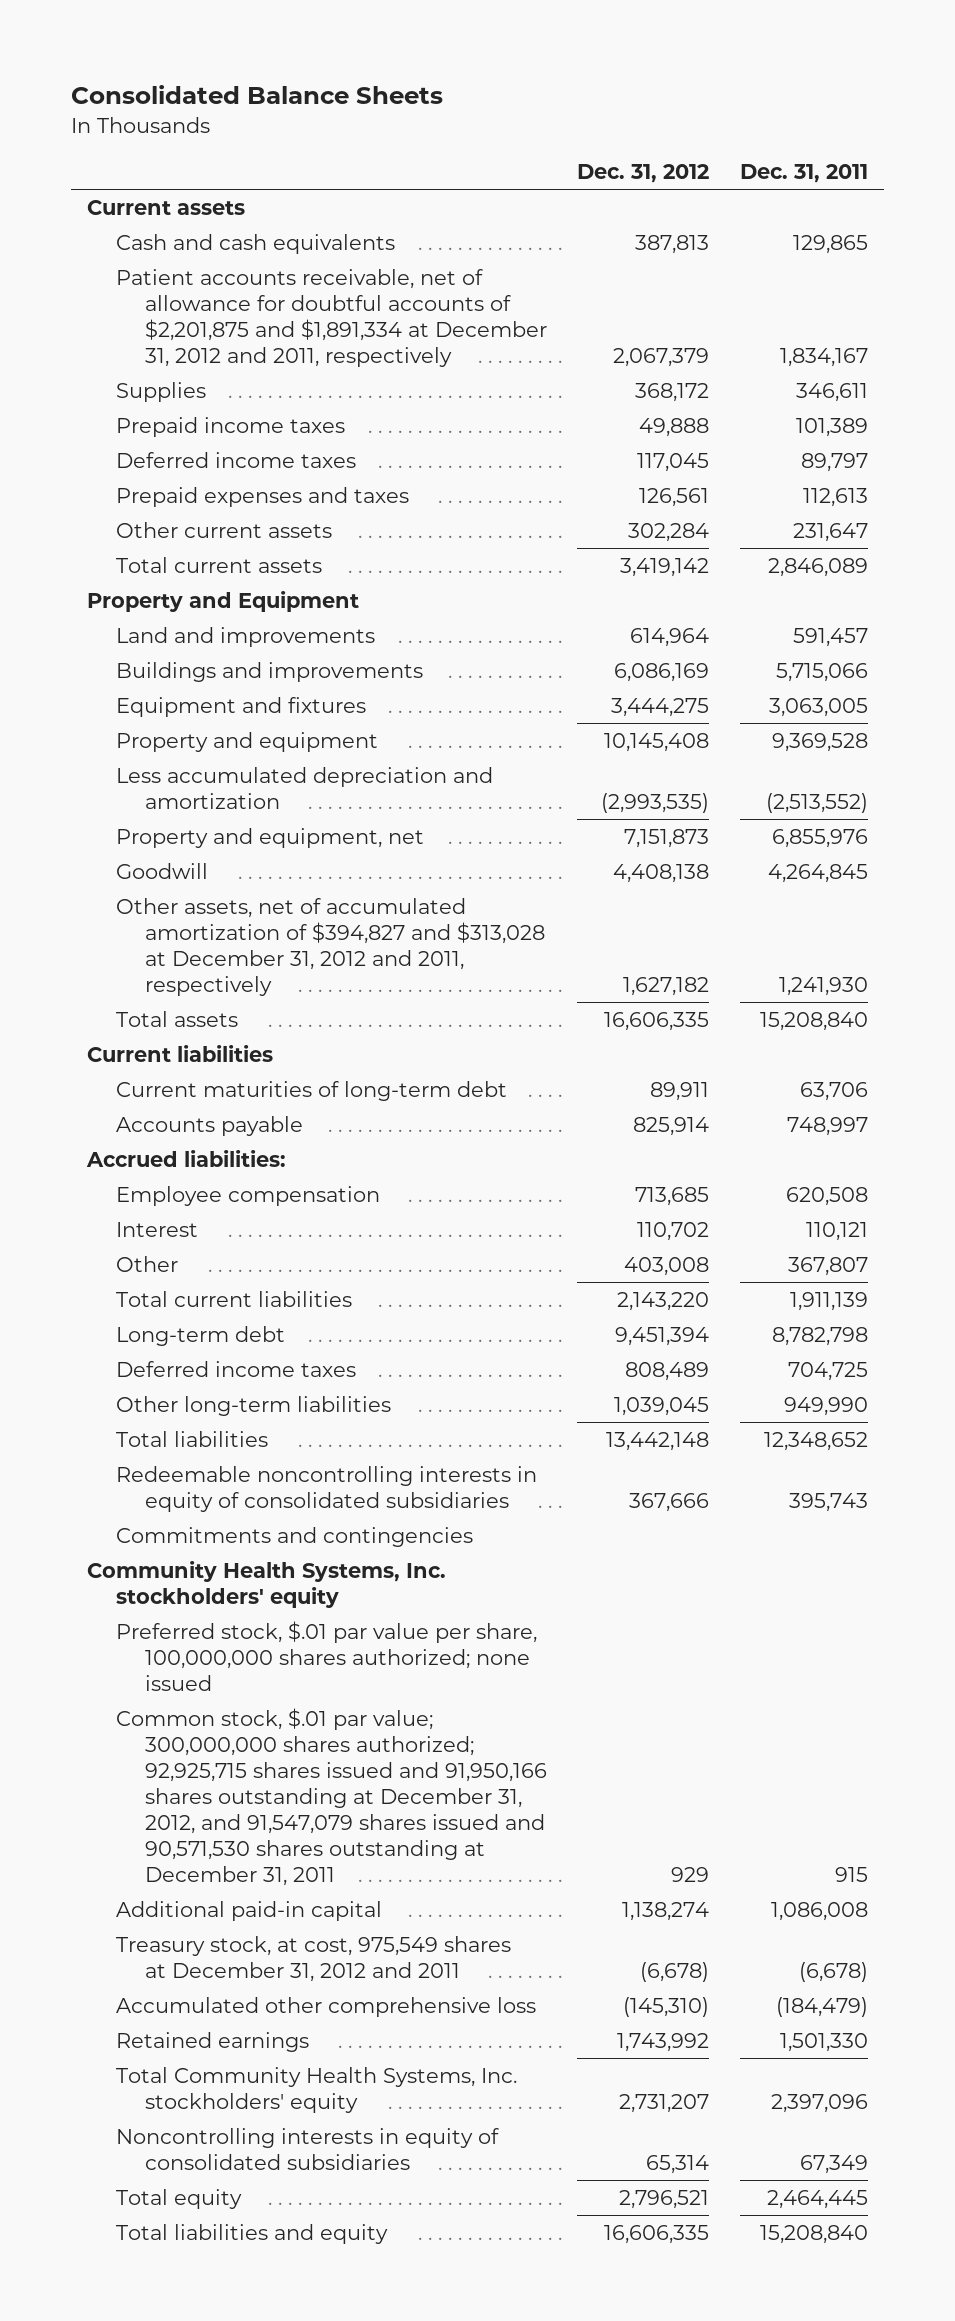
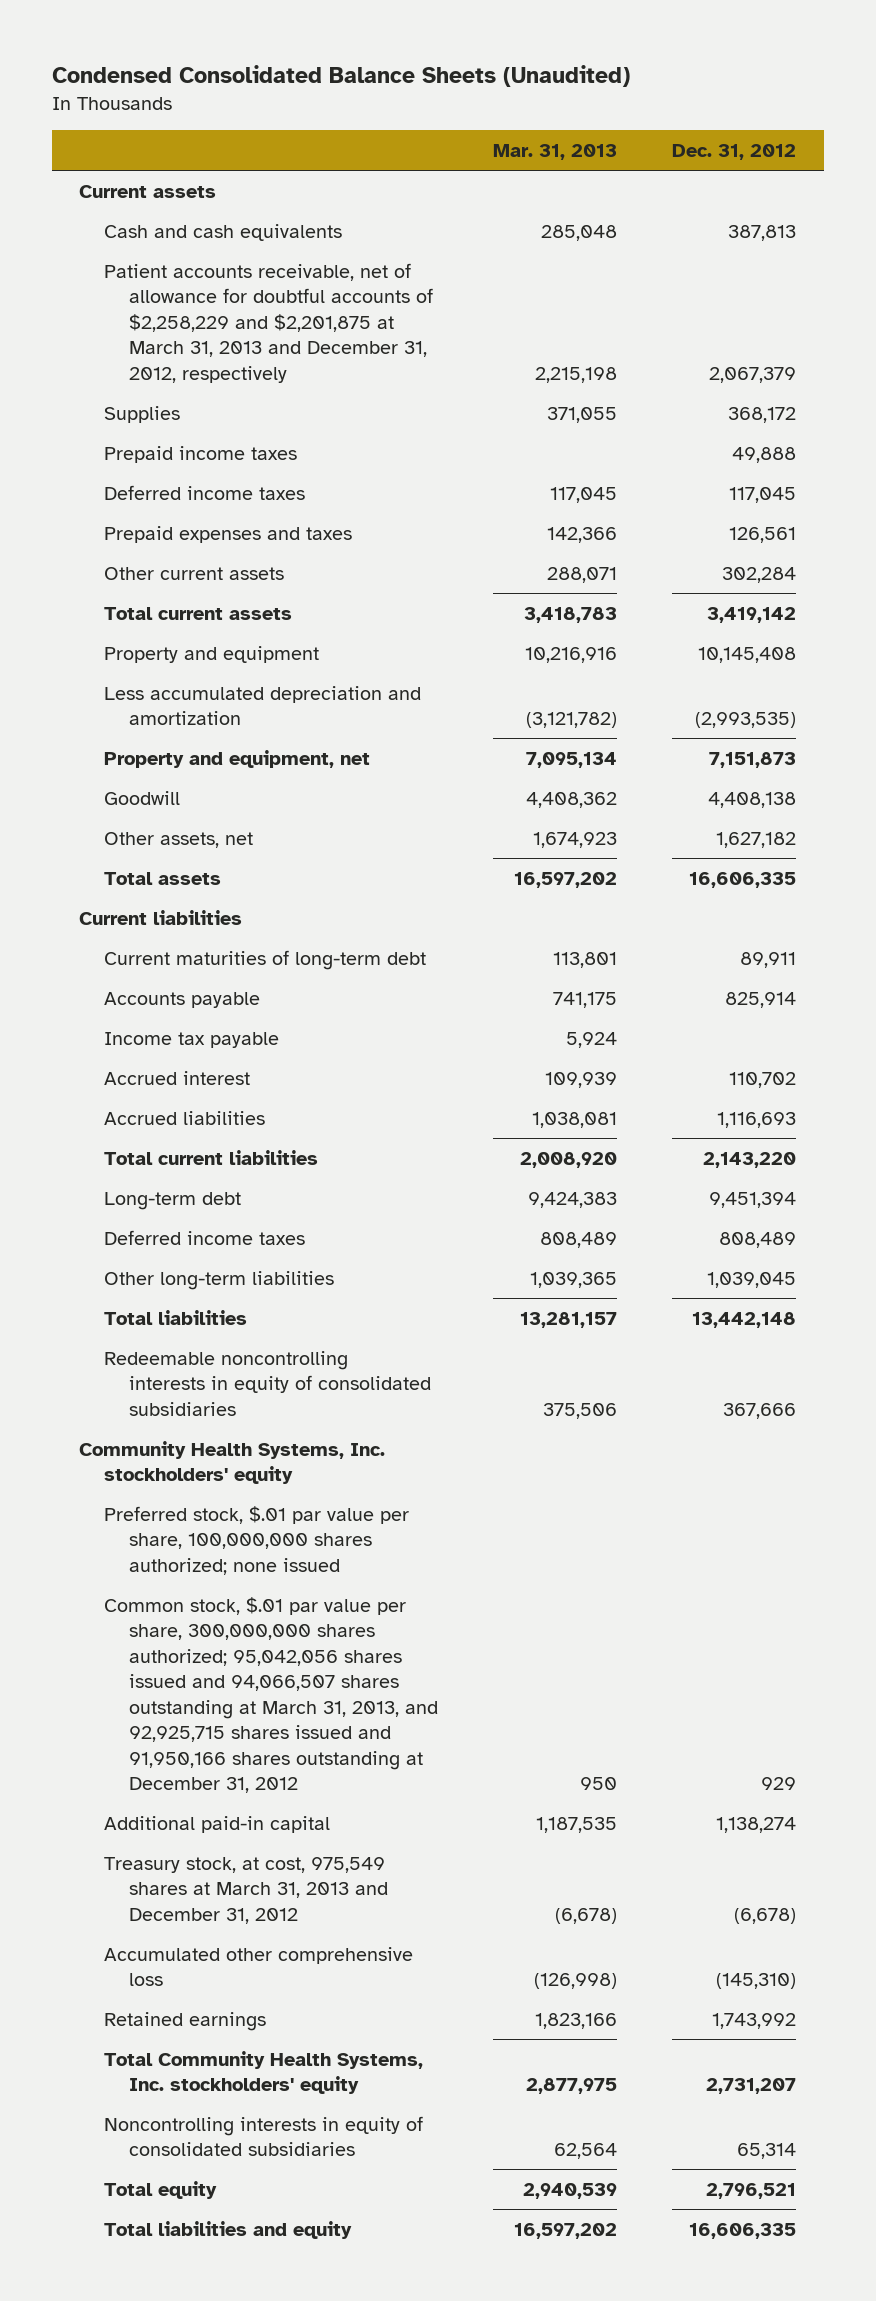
- Consolidated Balance Sheets
+ Condensed Consolidated Balance Sheets (Unaudited)
- | Dec. 31, 2012 | Dec. 31, 2011
+ | Mar. 31, 2013 | Dec. 31, 2012
- Patient accounts receivable, net of allowance for doubtful accounts of $2,201,875 and $1,891,334 at December 31, 2012 and 2011, respectively | 2,067,379 | 1,834,167
+ Patient accounts receivable, net of allowance for doubtful accounts of $2,258,229 and $2,201,875 at March 31, 2013 and December 31, 2012, respectively | 2,215,198 | 2,067,379
- Property and Equipment
- Land and improvements | 614,964 | 591,457
- Buildings and improvements | 6,086,169 | 5,715,066
- Equipment and fixtures | 3,444,275 | 3,063,005
- Other assets, net of accumulated amortization of $394,827 and $313,028 at December 31, 2012 and 2011, respectively | 1,627,182 | 1,241,930
+ Other assets, net | 1,674,923 | 1,627,182
- Accrued liabilities:
- Employee compensation | 713,685 | 620,508
- Interest | 110,702 | 110,121
- Other | 403,008 | 367,807
+ Income tax payable | 5,924 |
+ Accrued interest | 109,939 | 110,702
+ Accrued liabilities | 1,038,081 | 1,116,693
- Commitments and contingencies
- Common stock, $.01 par value; 300,000,000 shares authorized; 92,925,715 shares issued and 91,950,166 shares outstanding at December 31, 2012, and 91,547,079 shares issued and 90,571,530 shares outstanding at December 31, 2011 | 929 | 915
+ Common stock, $.01 par value per share, 300,000,000 shares authorized; 95,042,056 shares issued and 94,066,507 shares outstanding at March 31, 2013, and 92,925,715 shares issued and 91,950,166 shares outstanding at December 31, 2012 | 950 | 929
- Treasury stock, at cost, 975,549 shares at December 31, 2012 and 2011 | (6,678) | (6,678)
+ Treasury stock, at cost, 975,549 shares at March 31, 2013 and December 31, 2012 | (6,678) | (6,678)

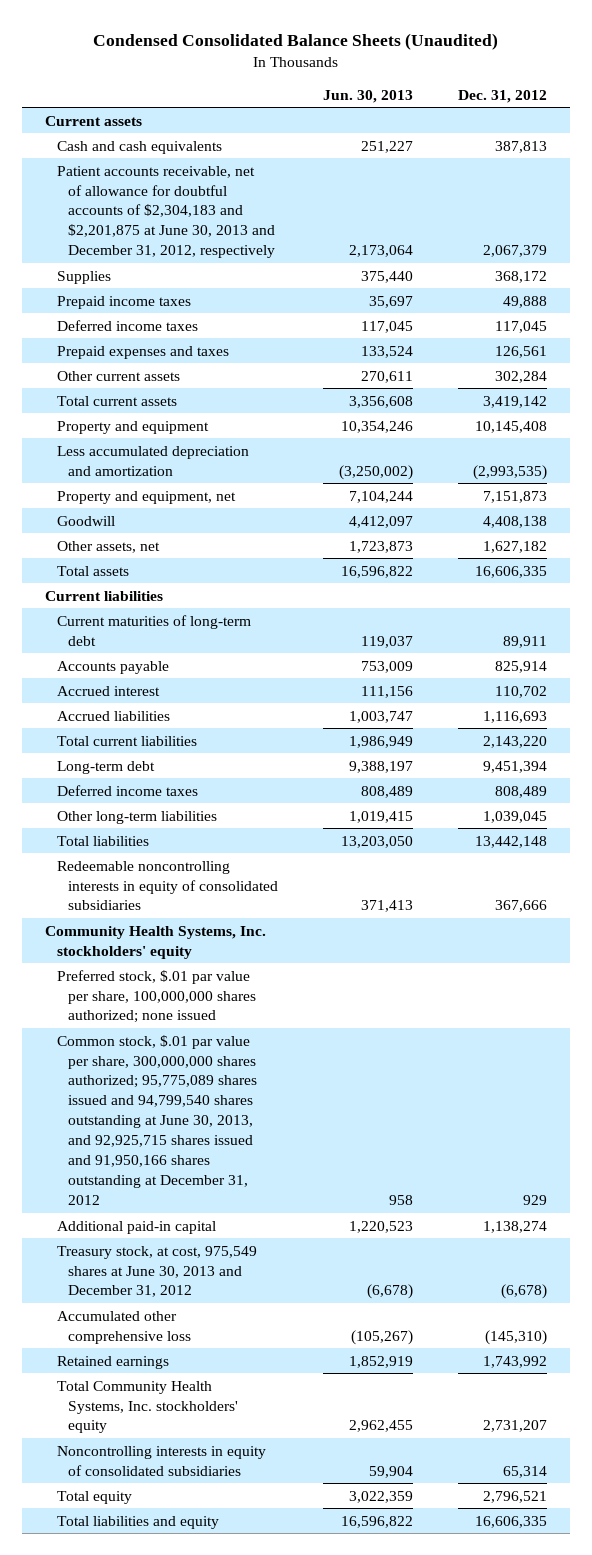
- | Mar. 31, 2013 | Dec. 31, 2012
+ | Jun. 30, 2013 | Dec. 31, 2012
- Patient accounts receivable, net of allowance for doubtful accounts of $2,258,229 and $2,201,875 at March 31, 2013 and December 31, 2012, respectively | 2,215,198 | 2,067,379
+ Patient accounts receivable, net of allowance for doubtful accounts of $2,304,183 and $2,201,875 at June 30, 2013 and December 31, 2012, respectively | 2,173,064 | 2,067,379
- Income tax payable | 5,924 |
- Common stock, $.01 par value per share, 300,000,000 shares authorized; 95,042,056 shares issued and 94,066,507 shares outstanding at March 31, 2013, and 92,925,715 shares issued and 91,950,166 shares outstanding at December 31, 2012 | 950 | 929
+ Common stock, $.01 par value per share, 300,000,000 shares authorized; 95,775,089 shares issued and 94,799,540 shares outstanding at June 30, 2013, and 92,925,715 shares issued and 91,950,166 shares outstanding at December 31, 2012 | 958 | 929
- Treasury stock, at cost, 975,549 shares at March 31, 2013 and December 31, 2012 | (6,678) | (6,678)
+ Treasury stock, at cost, 975,549 shares at June 30, 2013 and December 31, 2012 | (6,678) | (6,678)

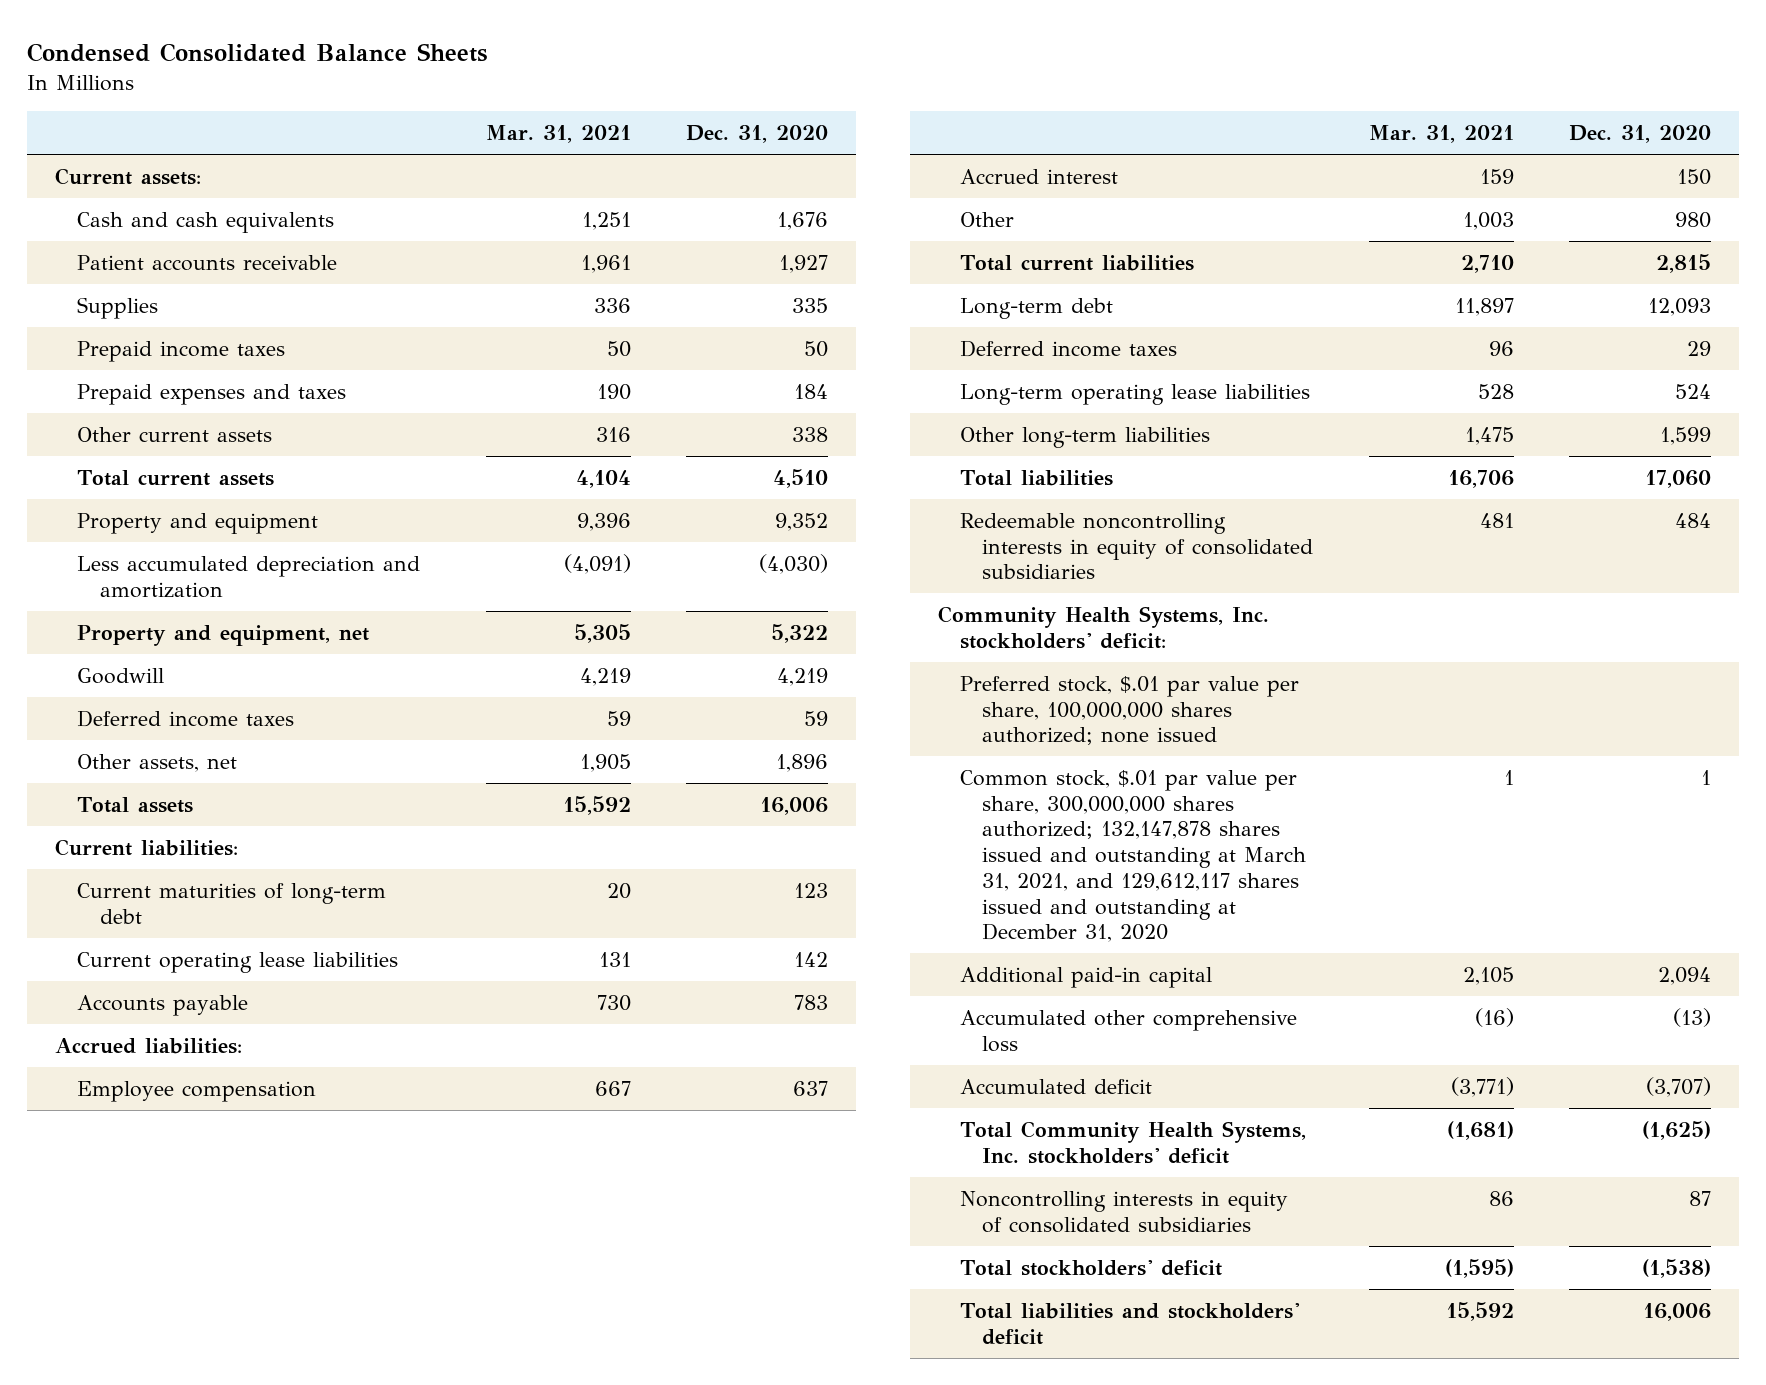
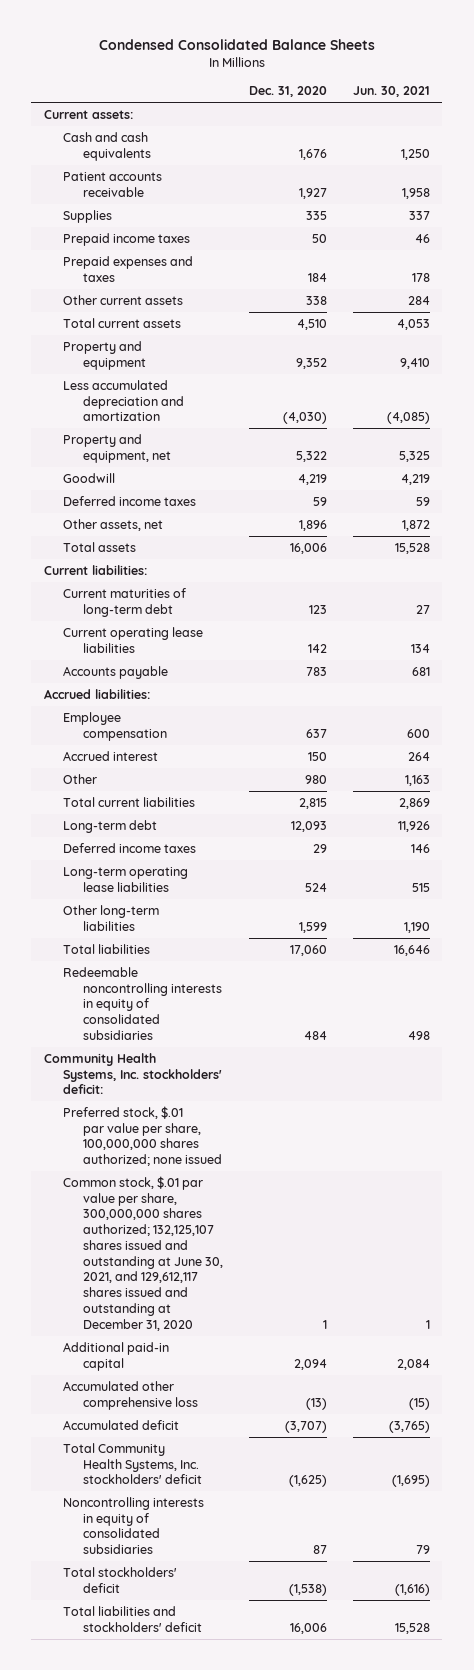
- | Mar. 31, 2021 | Dec. 31, 2020
+ | Dec. 31, 2020 | Jun. 30, 2021
- Common stock, $.01 par value per share, 300,000,000 shares authorized; 132,147,878 shares issued and outstanding at March 31, 2021, and 129,612,117 shares issued and outstanding at December 31, 2020 | 1 | 1
+ Common stock, $.01 par value per share, 300,000,000 shares authorized; 132,125,107 shares issued and outstanding at June 30, 2021, and 129,612,117 shares issued and outstanding at December 31, 2020 | 1 | 1

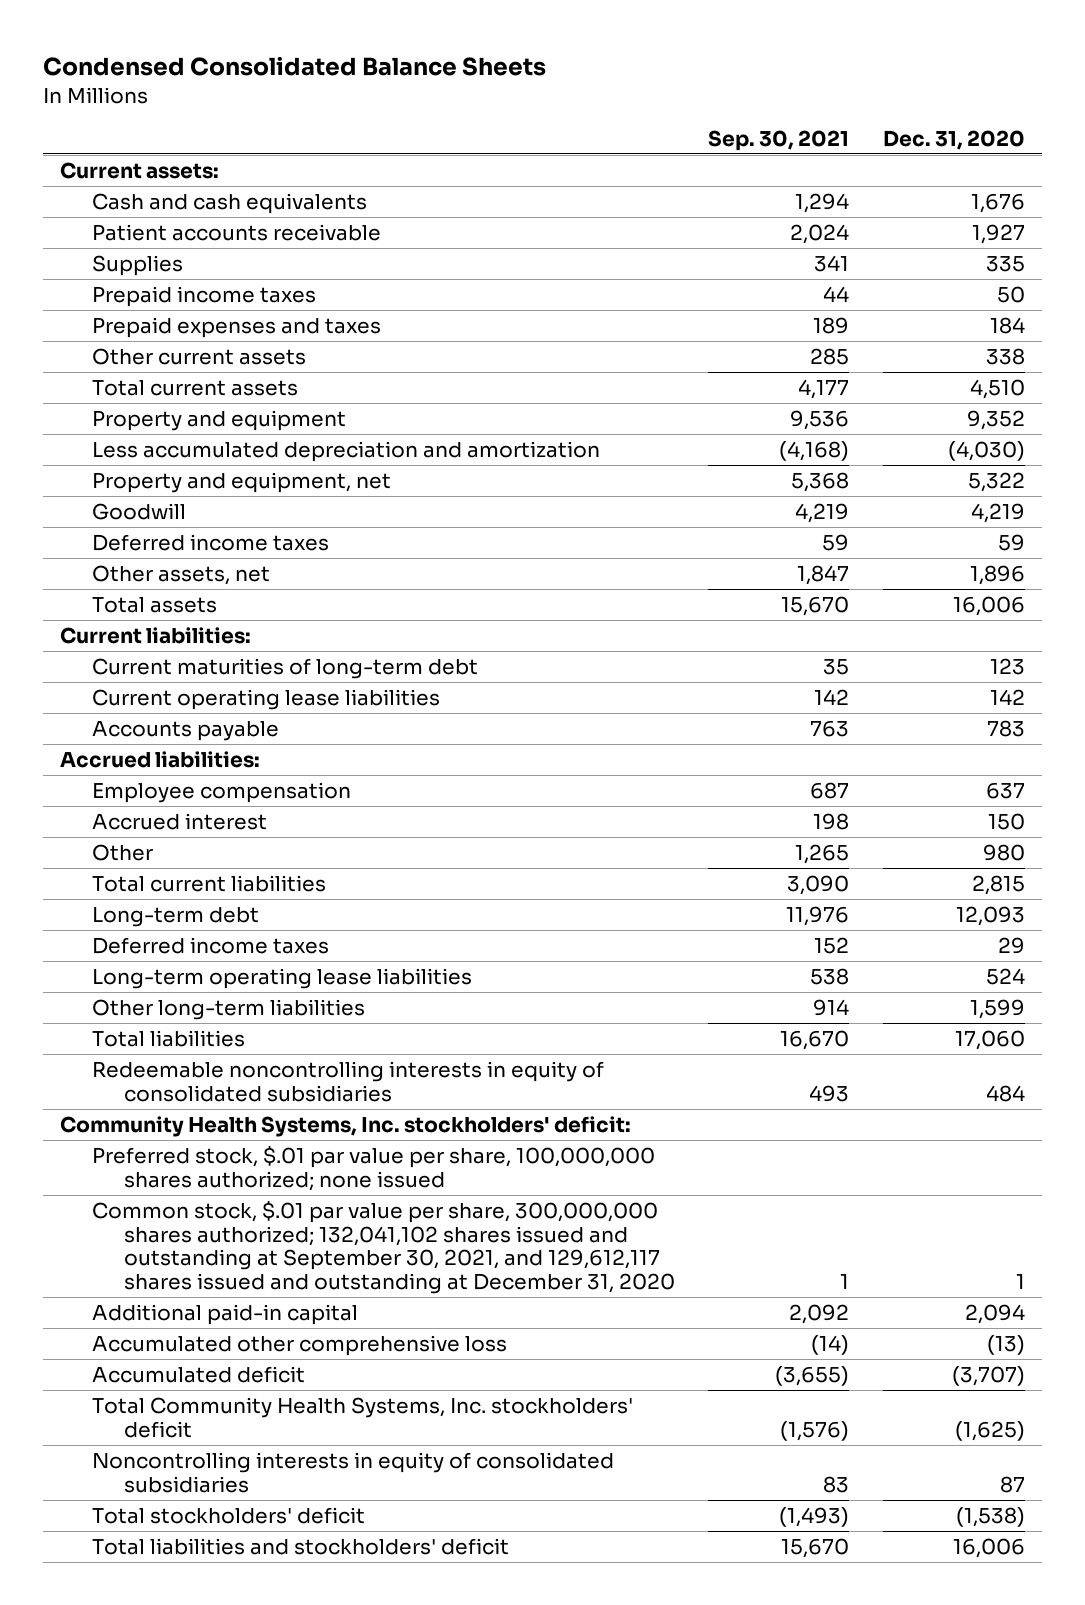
- | Dec. 31, 2020 | Jun. 30, 2021
+ | Sep. 30, 2021 | Dec. 31, 2020
- Common stock, $.01 par value per share, 300,000,000 shares authorized; 132,125,107 shares issued and outstanding at June 30, 2021, and 129,612,117 shares issued and outstanding at December 31, 2020 | 1 | 1
+ Common stock, $.01 par value per share, 300,000,000 shares authorized; 132,041,102 shares issued and outstanding at September 30, 2021, and 129,612,117 shares issued and outstanding at December 31, 2020 | 1 | 1

